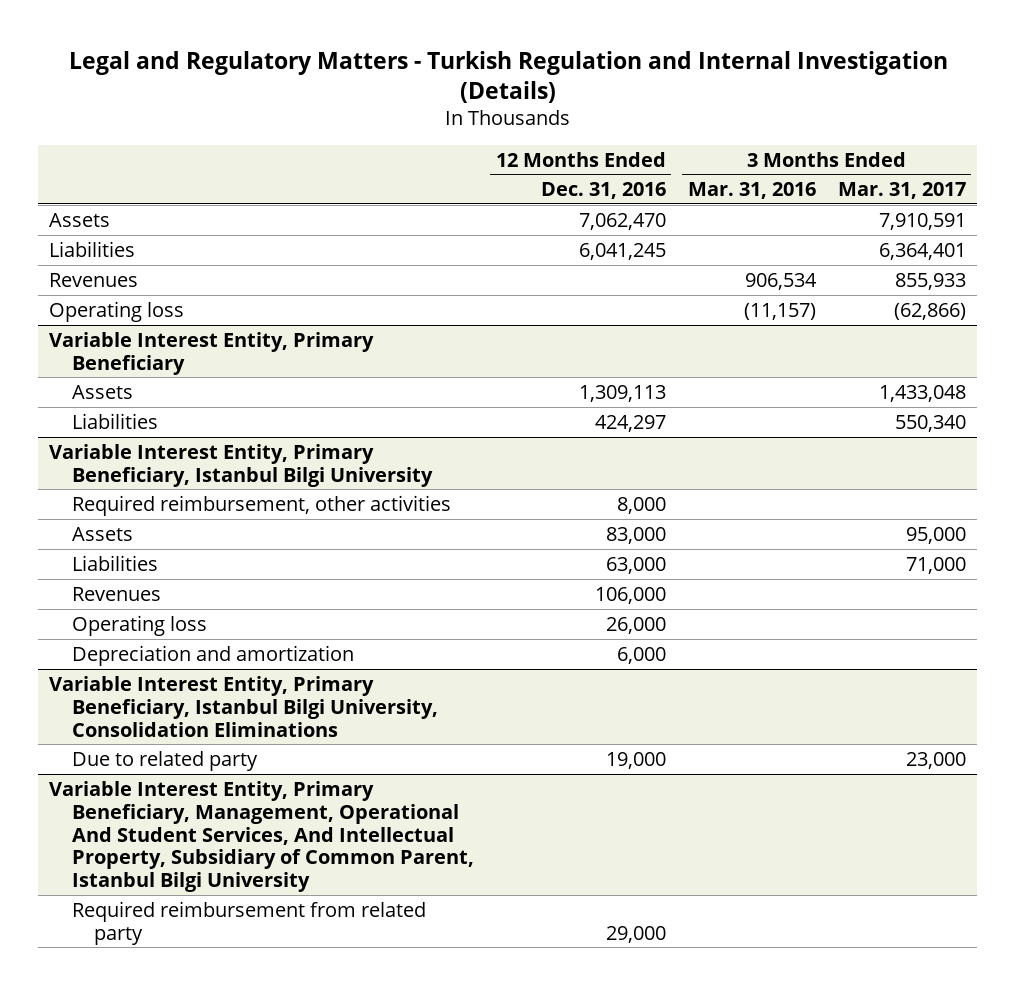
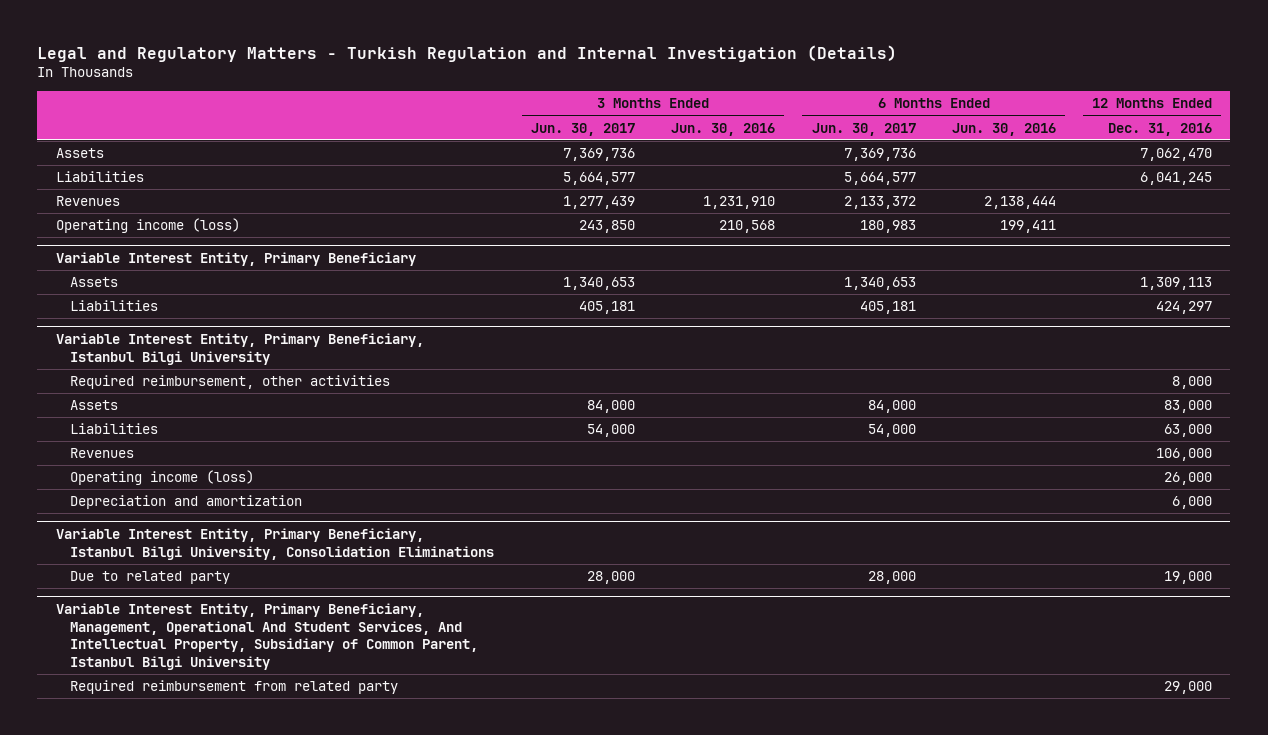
- | 12 Months Ended Dec. 31, 2016 | 3 Months Ended Mar. 31, 2016 | 3 Months Ended Mar. 31, 2017
+ | 3 Months Ended Jun. 30, 2017 | 3 Months Ended Jun. 30, 2016 | 6 Months Ended Jun. 30, 2017 | 6 Months Ended Jun. 30, 2016 | 12 Months Ended Dec. 31, 2016
- Operating loss | | (11,157) | (62,866)
+ Operating income (loss) | 243,850 | 210,568 | 180,983 | 199,411 |
@ Variable Interest Entity, Primary Beneficiary, Istanbul Bilgi University
- Operating loss | 26,000 | |
+ Operating income (loss) | | | | | 26,000

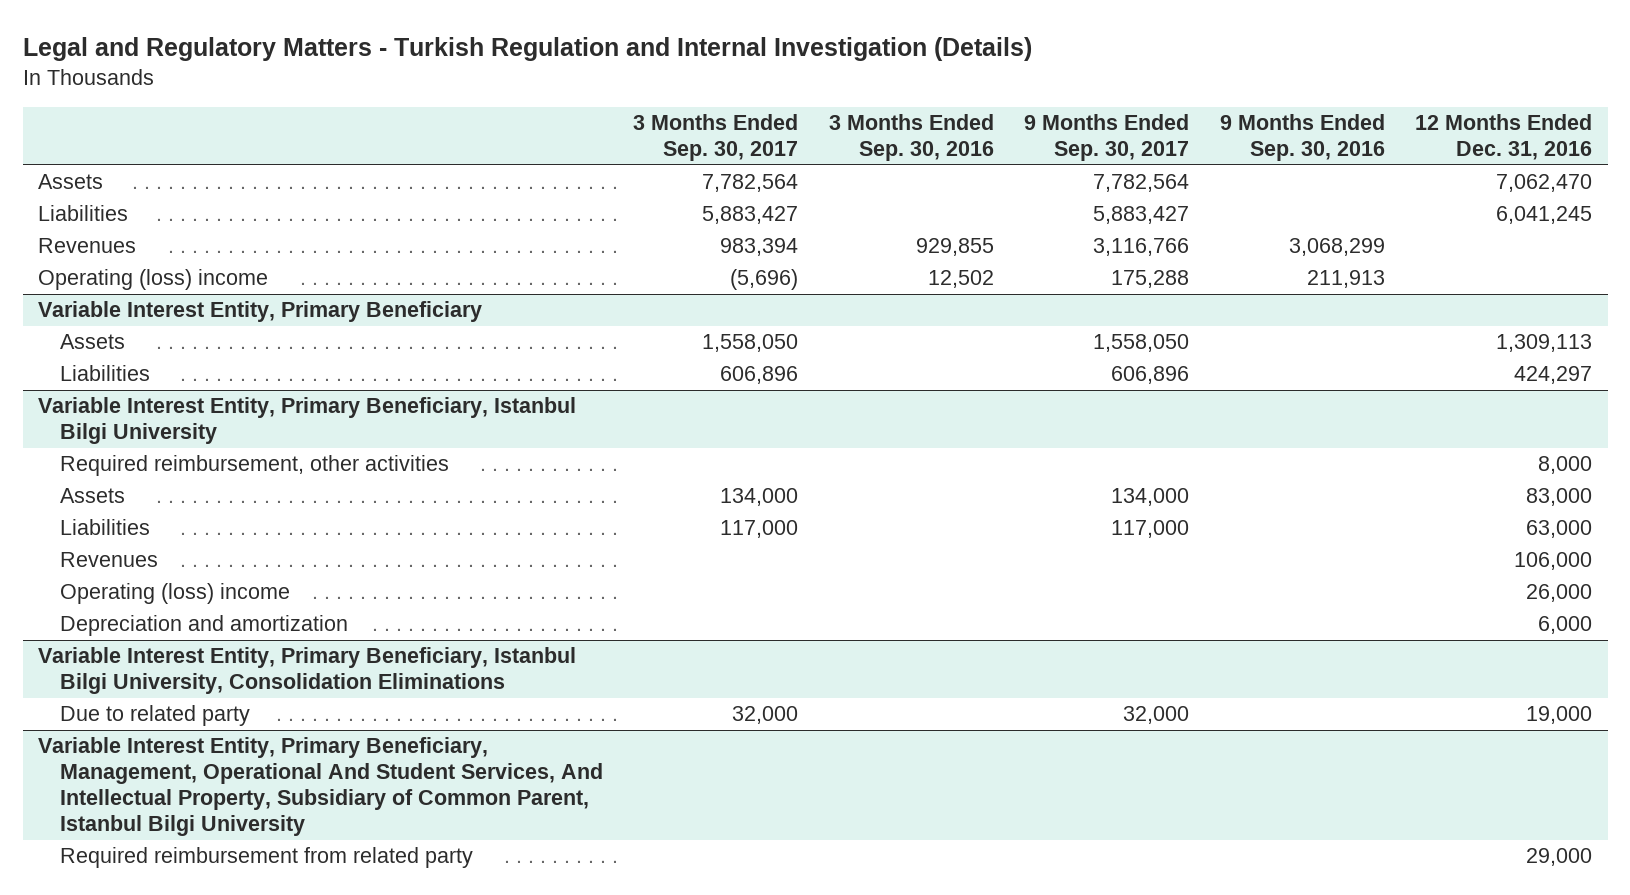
- | 3 Months Ended Jun. 30, 2017 | 3 Months Ended Jun. 30, 2016 | 6 Months Ended Jun. 30, 2017 | 6 Months Ended Jun. 30, 2016 | 12 Months Ended Dec. 31, 2016
+ | 3 Months Ended Sep. 30, 2017 | 3 Months Ended Sep. 30, 2016 | 9 Months Ended Sep. 30, 2017 | 9 Months Ended Sep. 30, 2016 | 12 Months Ended Dec. 31, 2016
- Operating income (loss) | 243,850 | 210,568 | 180,983 | 199,411 |
+ Operating (loss) income | (5,696) | 12,502 | 175,288 | 211,913 |
@ Variable Interest Entity, Primary Beneficiary, Istanbul Bilgi University
- Operating income (loss) | | | | | 26,000
+ Operating (loss) income | | | | | 26,000

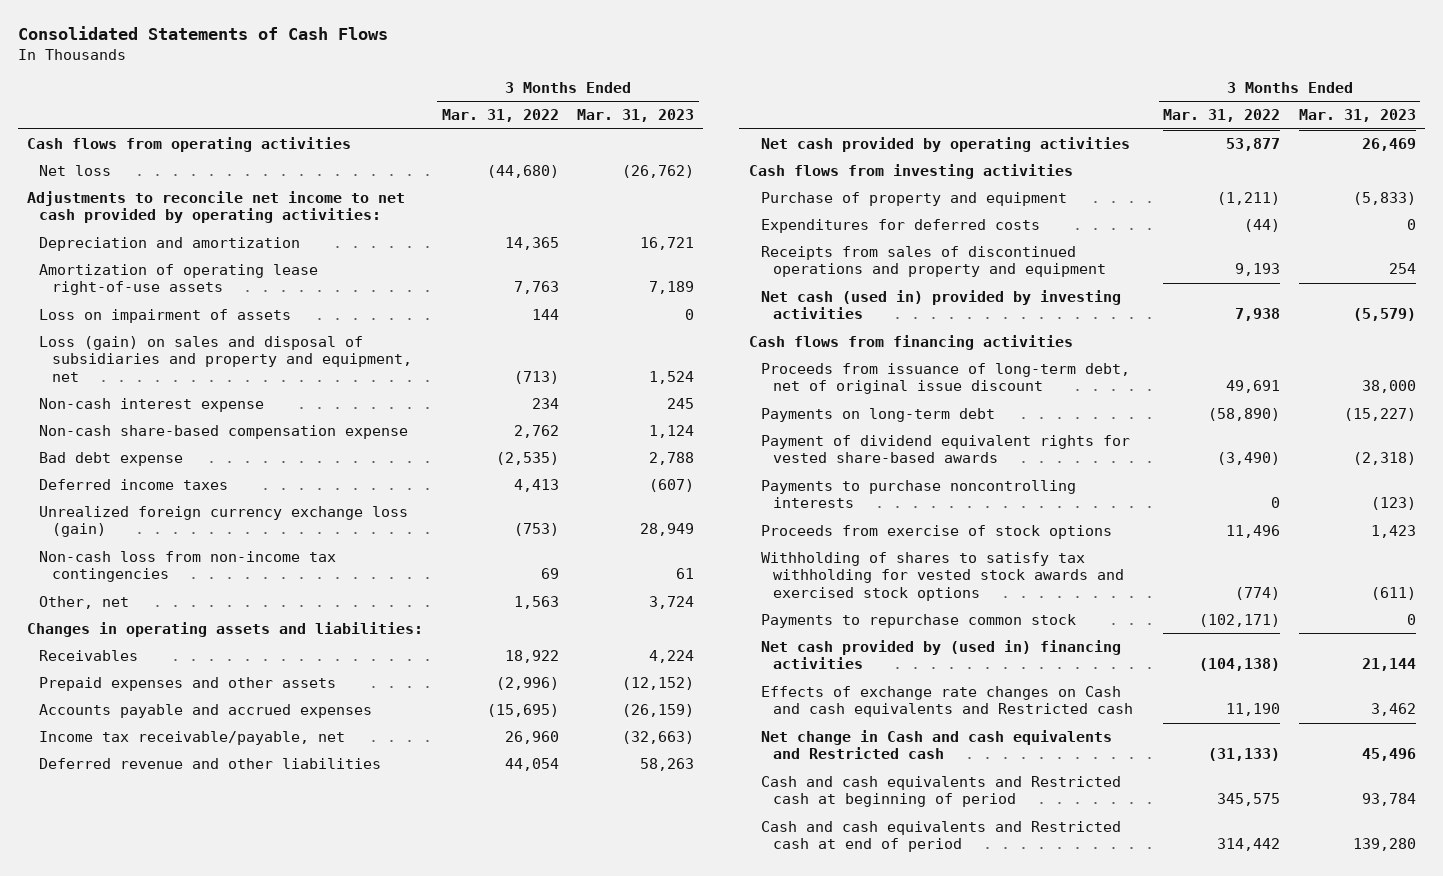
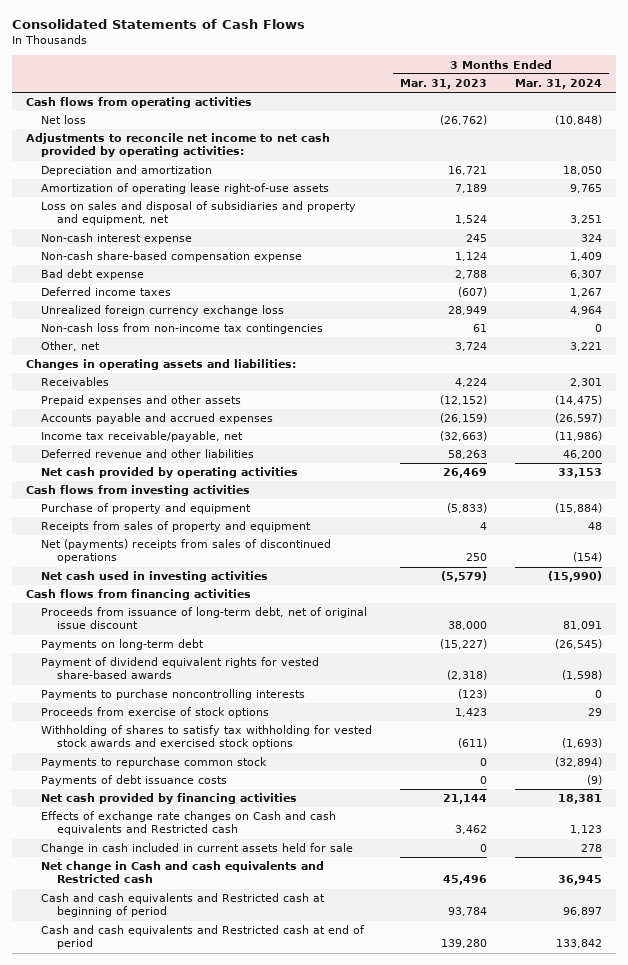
- | 3 Months Ended Mar. 31, 2022 | 3 Months Ended Mar. 31, 2023
+ | 3 Months Ended Mar. 31, 2023 | 3 Months Ended Mar. 31, 2024
- Loss on impairment of assets | 144 | 0
- Loss (gain) on sales and disposal of subsidiaries and property and equipment, net | (713) | 1,524
+ Loss on sales and disposal of subsidiaries and property and equipment, net | 1,524 | 3,251
- Unrealized foreign currency exchange loss (gain) | (753) | 28,949
+ Unrealized foreign currency exchange loss | 28,949 | 4,964
- Expenditures for deferred costs | (44) | 0
- Receipts from sales of discontinued operations and property and equipment | 9,193 | 254
- Net cash (used in) provided by investing activities | 7,938 | (5,579)
+ Receipts from sales of property and equipment | 4 | 48
+ Net (payments) receipts from sales of discontinued operations | 250 | (154)
+ Net cash used in investing activities | (5,579) | (15,990)
- Net cash provided by (used in) financing activities | (104,138) | 21,144
+ Payments of debt issuance costs | 0 | (9)
+ Net cash provided by financing activities | 21,144 | 18,381
+ Change in cash included in current assets held for sale | 0 | 278

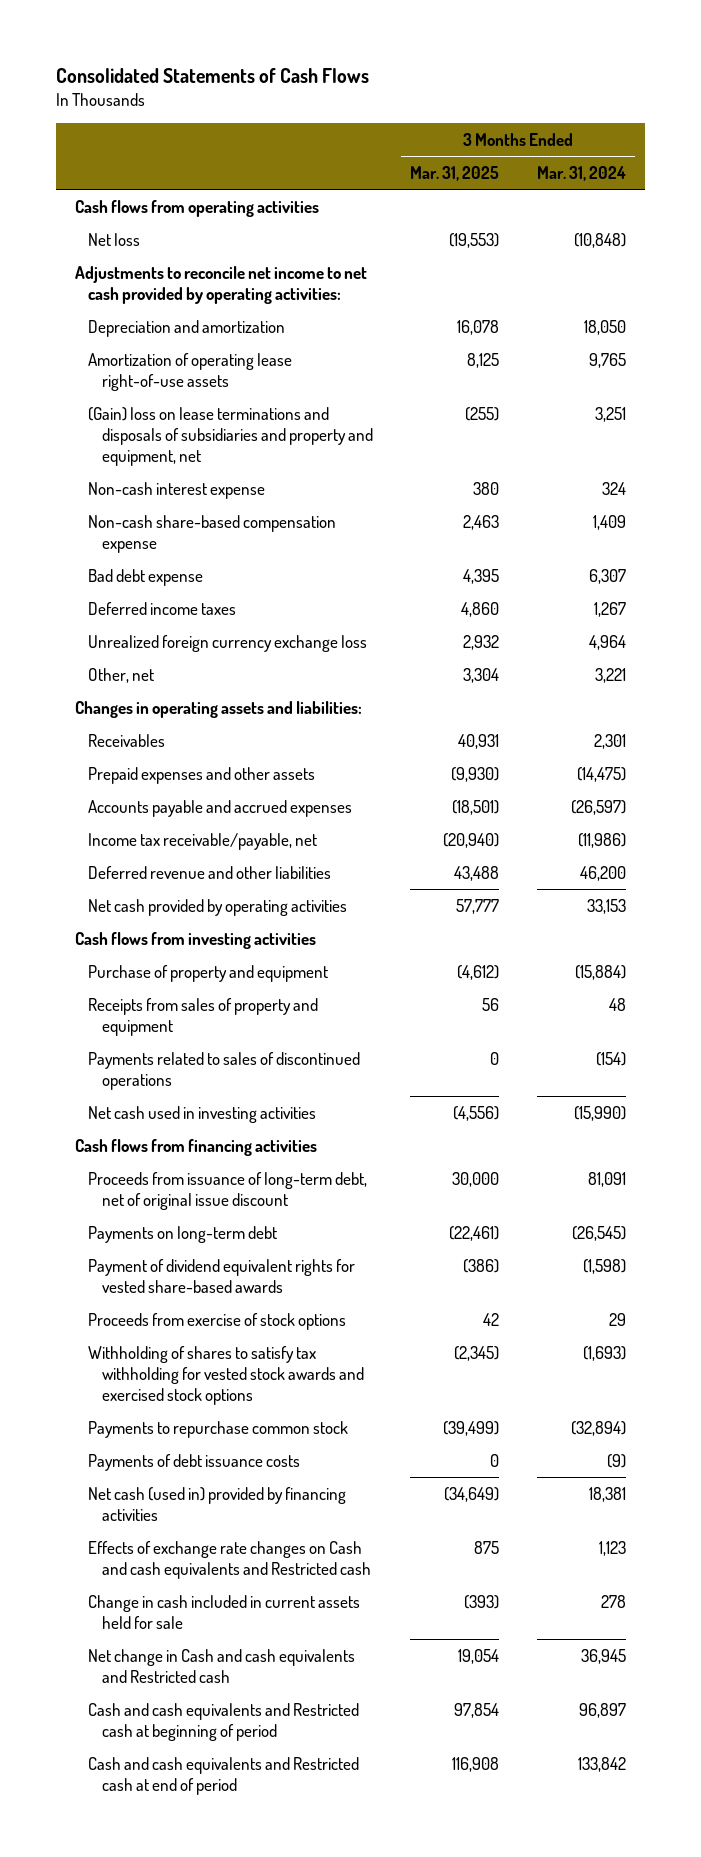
- | 3 Months Ended Mar. 31, 2023 | 3 Months Ended Mar. 31, 2024
+ | 3 Months Ended Mar. 31, 2025 | 3 Months Ended Mar. 31, 2024
- Loss on sales and disposal of subsidiaries and property and equipment, net | 1,524 | 3,251
+ (Gain) loss on lease terminations and disposals of subsidiaries and property and equipment, net | (255) | 3,251
- Non-cash loss from non-income tax contingencies | 61 | 0
- Net (payments) receipts from sales of discontinued operations | 250 | (154)
+ Payments related to sales of discontinued operations | 0 | (154)
- Payments to purchase noncontrolling interests | (123) | 0
- Net cash provided by financing activities | 21,144 | 18,381
+ Net cash (used in) provided by financing activities | (34,649) | 18,381

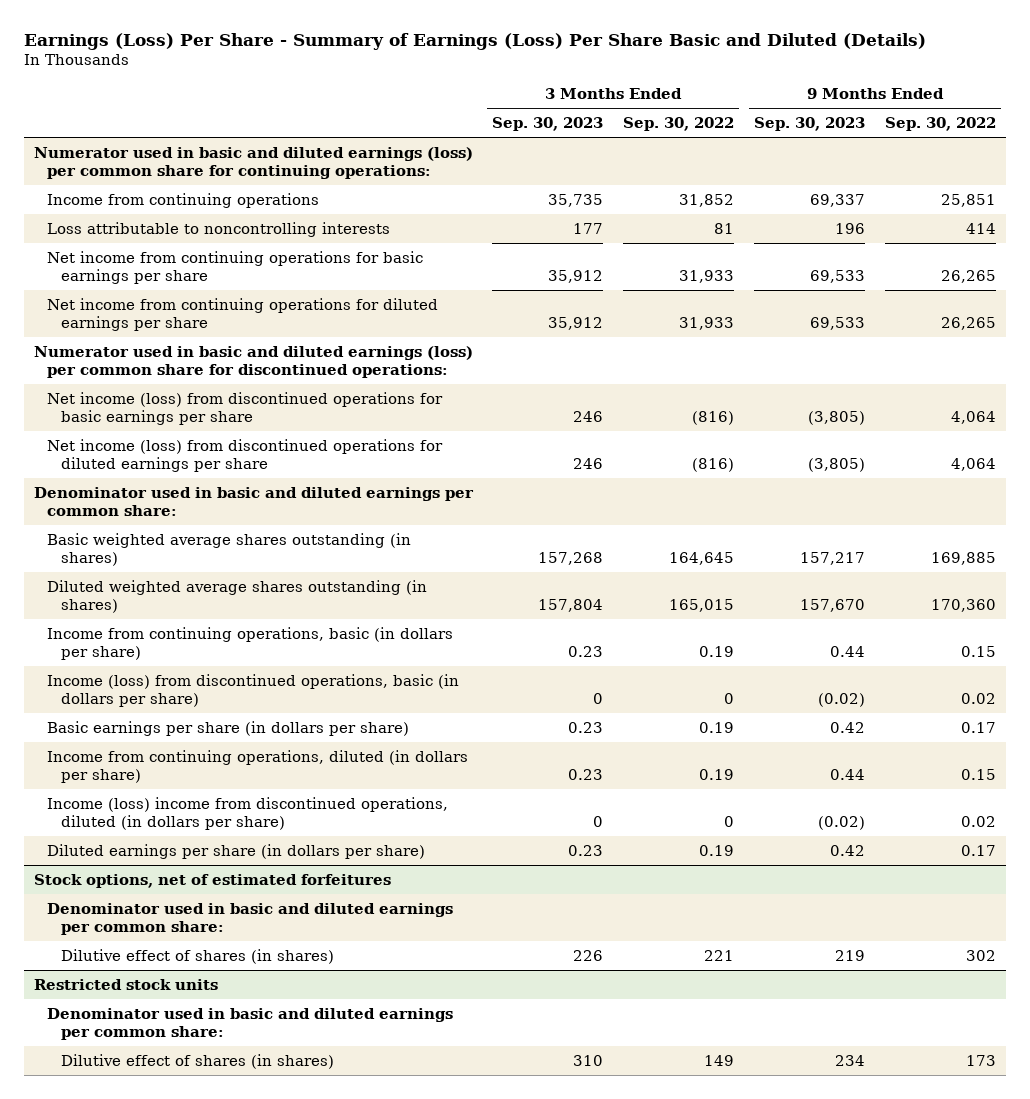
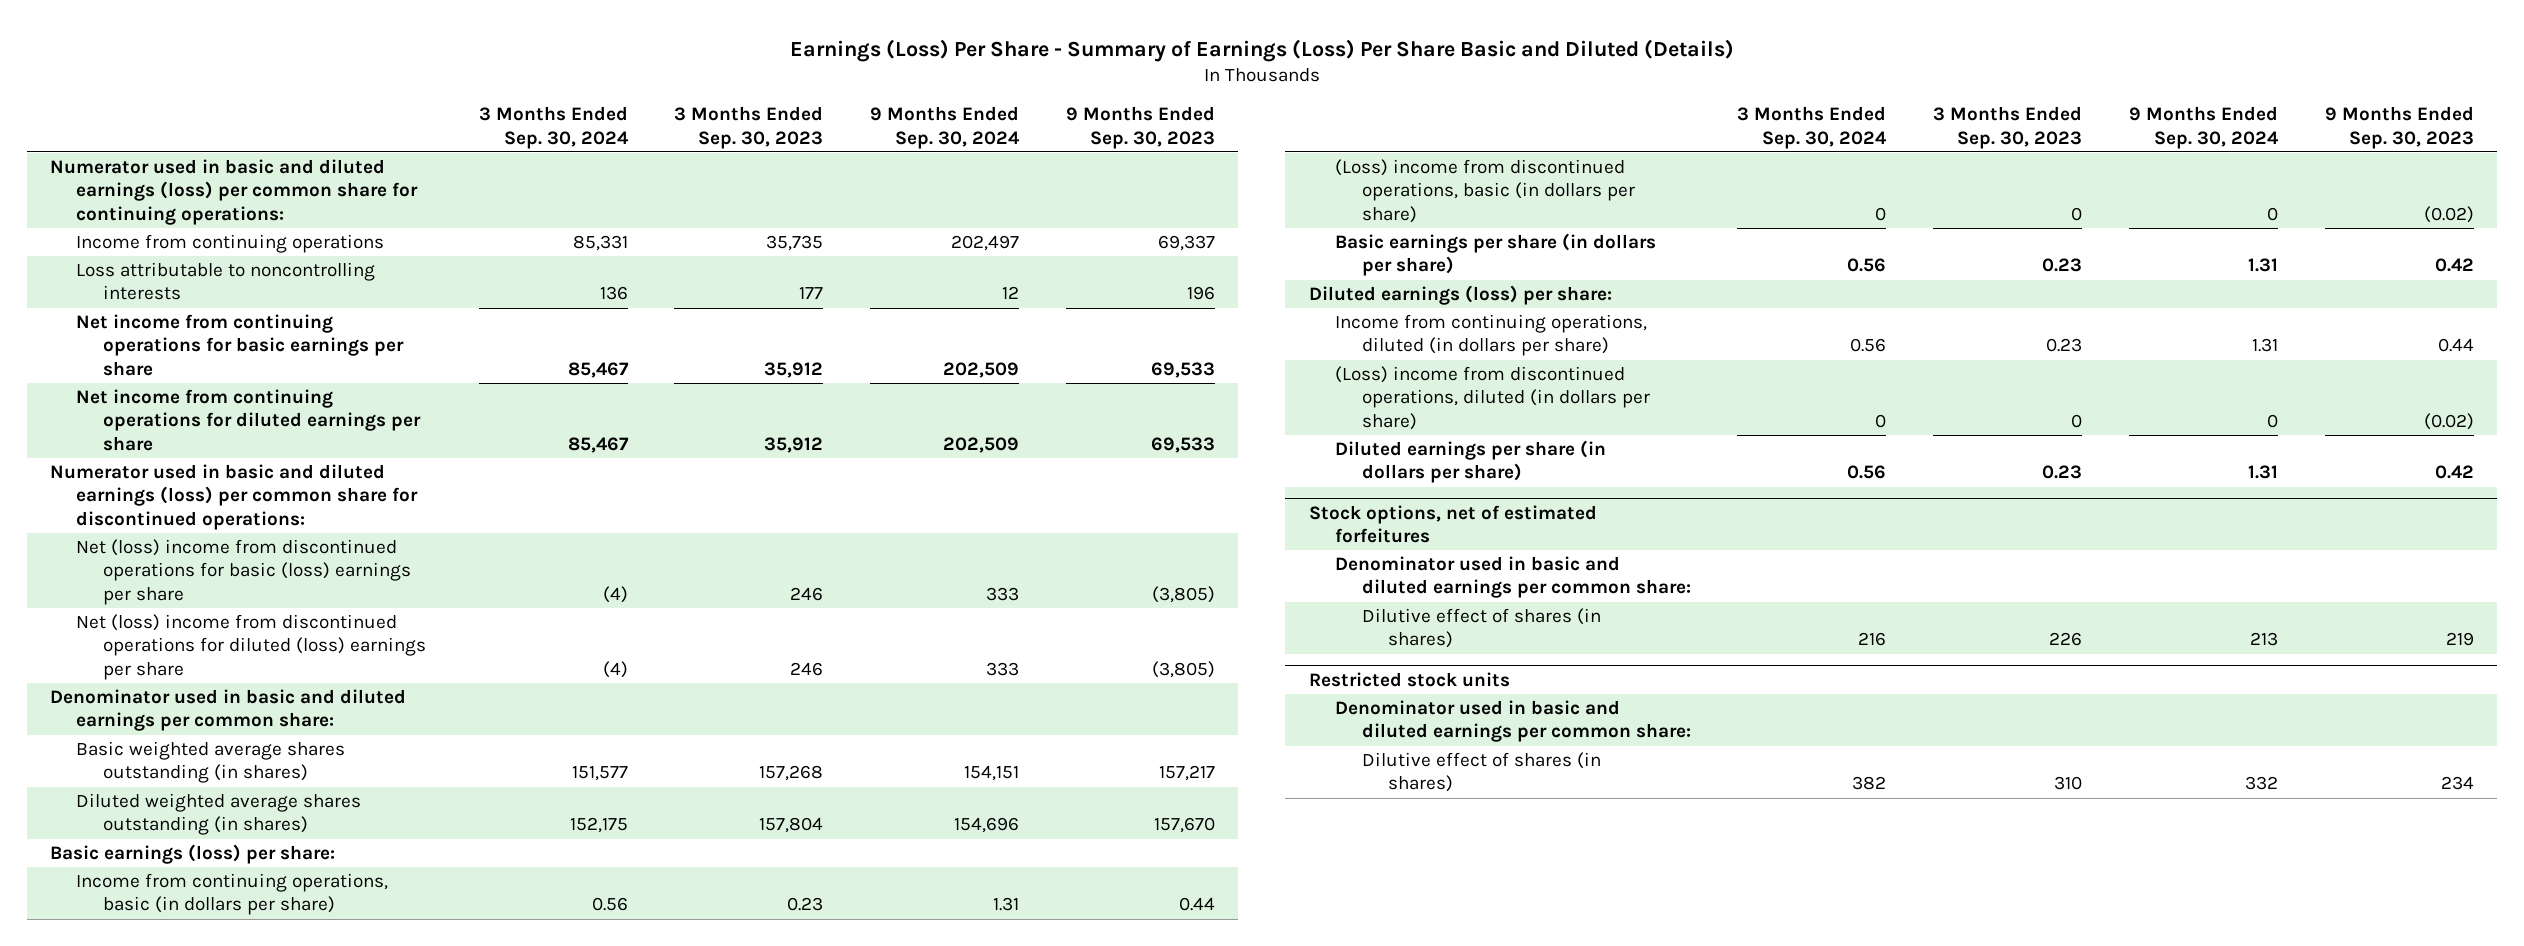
- | 3 Months Ended Sep. 30, 2023 | 3 Months Ended Sep. 30, 2022 | 9 Months Ended Sep. 30, 2023 | 9 Months Ended Sep. 30, 2022
+ | 3 Months Ended Sep. 30, 2024 | 3 Months Ended Sep. 30, 2023 | 9 Months Ended Sep. 30, 2024 | 9 Months Ended Sep. 30, 2023
- Net income (loss) from discontinued operations for basic earnings per share | 246 | (816) | (3,805) | 4,064
- Net income (loss) from discontinued operations for diluted earnings per share | 246 | (816) | (3,805) | 4,064
+ Net (loss) income from discontinued operations for basic (loss) earnings per share | (4) | 246 | 333 | (3,805)
+ Net (loss) income from discontinued operations for diluted (loss) earnings per share | (4) | 246 | 333 | (3,805)
+ Basic earnings (loss) per share:
- Income (loss) from discontinued operations, basic (in dollars per share) | 0 | 0 | (0.02) | 0.02
+ (Loss) income from discontinued operations, basic (in dollars per share) | 0 | 0 | 0 | (0.02)
+ Diluted earnings (loss) per share:
- Income (loss) income from discontinued operations, diluted (in dollars per share) | 0 | 0 | (0.02) | 0.02
+ (Loss) income from discontinued operations, diluted (in dollars per share) | 0 | 0 | 0 | (0.02)

